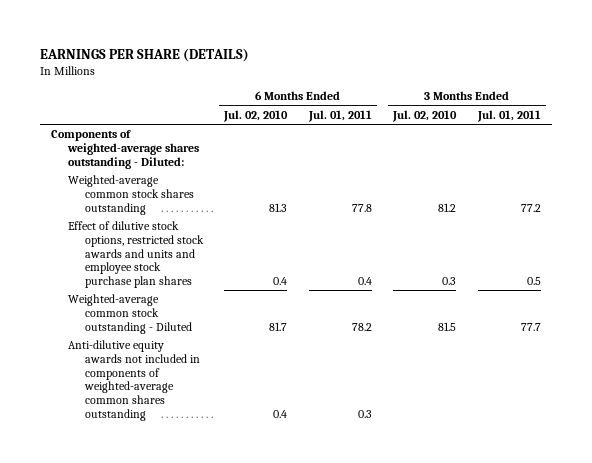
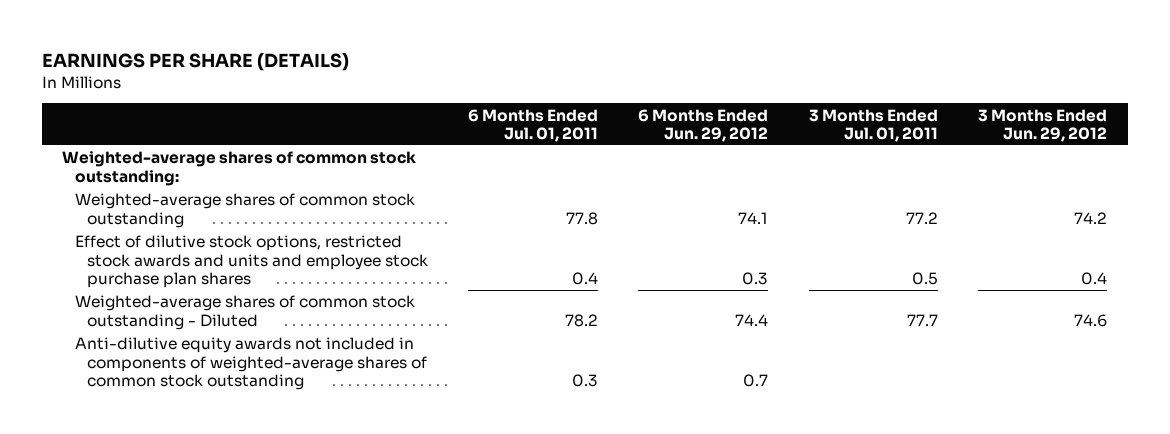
- | 6 Months Ended Jul. 02, 2010 | 6 Months Ended Jul. 01, 2011 | 3 Months Ended Jul. 02, 2010 | 3 Months Ended Jul. 01, 2011
+ | 6 Months Ended Jul. 01, 2011 | 6 Months Ended Jun. 29, 2012 | 3 Months Ended Jul. 01, 2011 | 3 Months Ended Jun. 29, 2012
- Components of weighted-average shares outstanding - Diluted:
- Weighted-average common stock shares outstanding | 81.3 | 77.8 | 81.2 | 77.2
+ Weighted-average shares of common stock outstanding:
+ Weighted-average shares of common stock outstanding | 77.8 | 74.1 | 77.2 | 74.2
- Weighted-average common stock outstanding - Diluted | 81.7 | 78.2 | 81.5 | 77.7
- Anti-dilutive equity awards not included in components of weighted-average common shares outstanding | 0.4 | 0.3 | |
+ Weighted-average shares of common stock outstanding - Diluted | 78.2 | 74.4 | 77.7 | 74.6
+ Anti-dilutive equity awards not included in components of weighted-average shares of common stock outstanding | 0.3 | 0.7 | |

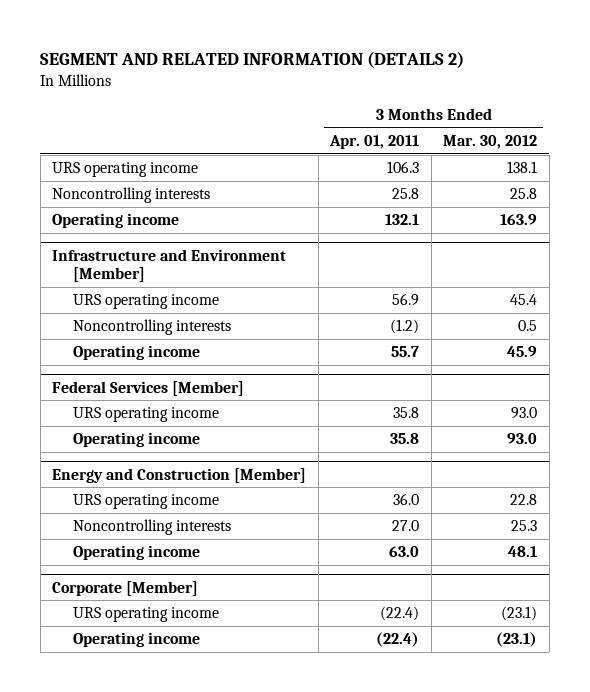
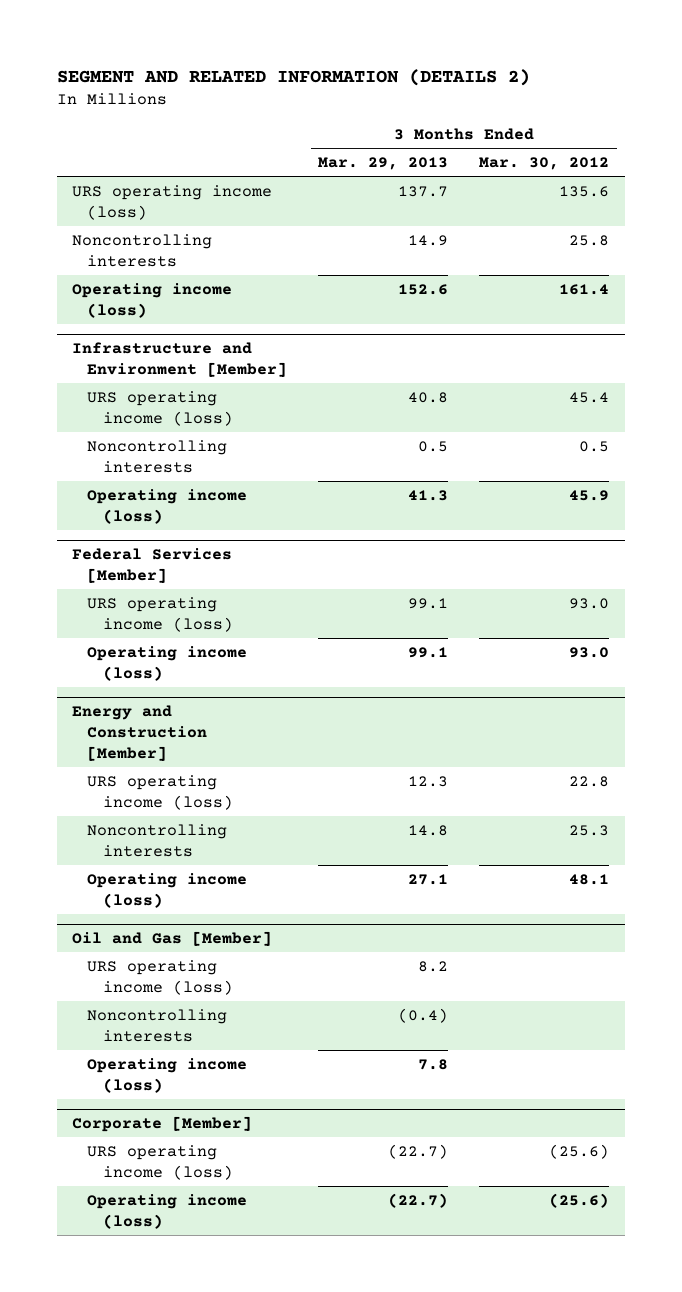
- | 3 Months Ended Apr. 01, 2011 | 3 Months Ended Mar. 30, 2012
+ | 3 Months Ended Mar. 29, 2013 | 3 Months Ended Mar. 30, 2012
- URS operating income | 106.3 | 138.1
+ URS operating income (loss) | 137.7 | 135.6
- Operating income | 132.1 | 163.9
+ Operating income (loss) | 152.6 | 161.4
@ Infrastructure and Environment [Member]
- URS operating income | 56.9 | 45.4
+ URS operating income (loss) | 40.8 | 45.4
- Operating income | 55.7 | 45.9
+ Operating income (loss) | 41.3 | 45.9
@ Federal Services [Member]
- URS operating income | 35.8 | 93.0
- Operating income | 35.8 | 93.0
+ URS operating income (loss) | 99.1 | 93.0
+ Operating income (loss) | 99.1 | 93.0
@ Energy and Construction [Member]
- URS operating income | 36.0 | 22.8
+ URS operating income (loss) | 12.3 | 22.8
- Operating income | 63.0 | 48.1
+ Operating income (loss) | 27.1 | 48.1
+ Oil and Gas [Member]
+ URS operating income (loss) | 8.2 |
+ Noncontrolling interests | (0.4) |
+ Operating income (loss) | 7.8 |
@ Corporate [Member]
- URS operating income | (22.4) | (23.1)
- Operating income | (22.4) | (23.1)
+ URS operating income (loss) | (22.7) | (25.6)
+ Operating income (loss) | (22.7) | (25.6)

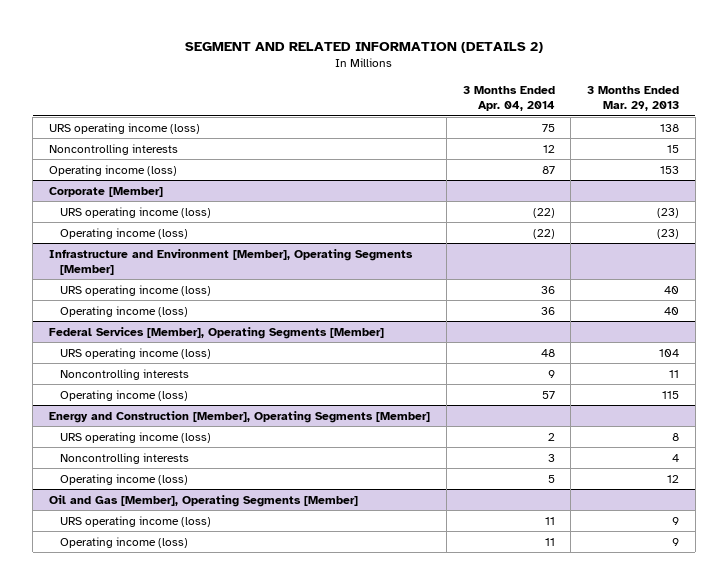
- | 3 Months Ended Mar. 29, 2013 | 3 Months Ended Mar. 30, 2012
+ | 3 Months Ended Apr. 04, 2014 | 3 Months Ended Mar. 29, 2013
- URS operating income (loss) | 137.7 | 135.6
- Noncontrolling interests | 14.9 | 25.8
- Operating income (loss) | 152.6 | 161.4
- Infrastructure and Environment [Member]
- URS operating income (loss) | 40.8 | 45.4
- Noncontrolling interests | 0.5 | 0.5
- Operating income (loss) | 41.3 | 45.9
- Federal Services [Member]
- URS operating income (loss) | 99.1 | 93.0
- Operating income (loss) | 99.1 | 93.0
- Energy and Construction [Member]
- URS operating income (loss) | 12.3 | 22.8
- Noncontrolling interests | 14.8 | 25.3
- Operating income (loss) | 27.1 | 48.1
- Oil and Gas [Member]
- URS operating income (loss) | 8.2 |
- Noncontrolling interests | (0.4) |
- Operating income (loss) | 7.8 |
+ URS operating income (loss) | 75 | 138
+ Noncontrolling interests | 12 | 15
+ Operating income (loss) | 87 | 153
@ Corporate [Member]
- URS operating income (loss) | (22.7) | (25.6)
- Operating income (loss) | (22.7) | (25.6)
+ URS operating income (loss) | (22) | (23)
+ Operating income (loss) | (22) | (23)
+ Infrastructure and Environment [Member], Operating Segments [Member]
+ URS operating income (loss) | 36 | 40
+ Operating income (loss) | 36 | 40
+ Federal Services [Member], Operating Segments [Member]
+ URS operating income (loss) | 48 | 104
+ Noncontrolling interests | 9 | 11
+ Operating income (loss) | 57 | 115
+ Energy and Construction [Member], Operating Segments [Member]
+ URS operating income (loss) | 2 | 8
+ Noncontrolling interests | 3 | 4
+ Operating income (loss) | 5 | 12
+ Oil and Gas [Member], Operating Segments [Member]
+ URS operating income (loss) | 11 | 9
+ Operating income (loss) | 11 | 9

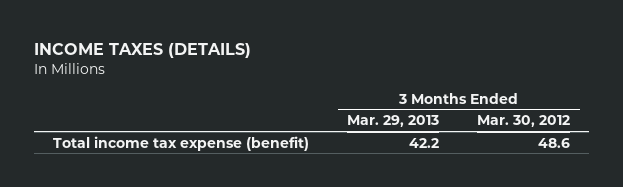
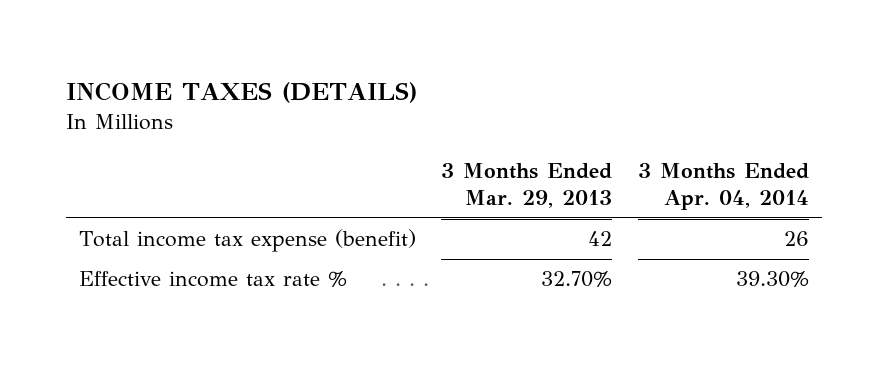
- | 3 Months Ended Mar. 29, 2013 | 3 Months Ended Mar. 30, 2012
+ | 3 Months Ended Mar. 29, 2013 | 3 Months Ended Apr. 04, 2014
- Total income tax expense (benefit) | 42.2 | 48.6
+ Total income tax expense (benefit) | 42 | 26
+ Effective income tax rate % | 32.70% | 39.30%

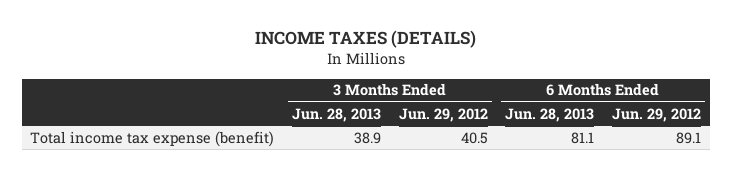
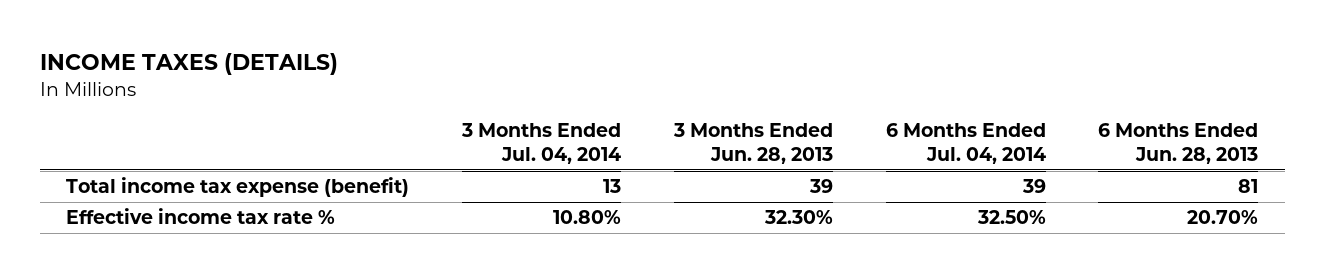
- | 3 Months Ended Jun. 28, 2013 | 3 Months Ended Jun. 29, 2012 | 6 Months Ended Jun. 28, 2013 | 6 Months Ended Jun. 29, 2012
+ | 3 Months Ended Jul. 04, 2014 | 3 Months Ended Jun. 28, 2013 | 6 Months Ended Jul. 04, 2014 | 6 Months Ended Jun. 28, 2013
- Total income tax expense (benefit) | 38.9 | 40.5 | 81.1 | 89.1
+ Total income tax expense (benefit) | 13 | 39 | 39 | 81
+ Effective income tax rate % | 10.80% | 32.30% | 32.50% | 20.70%

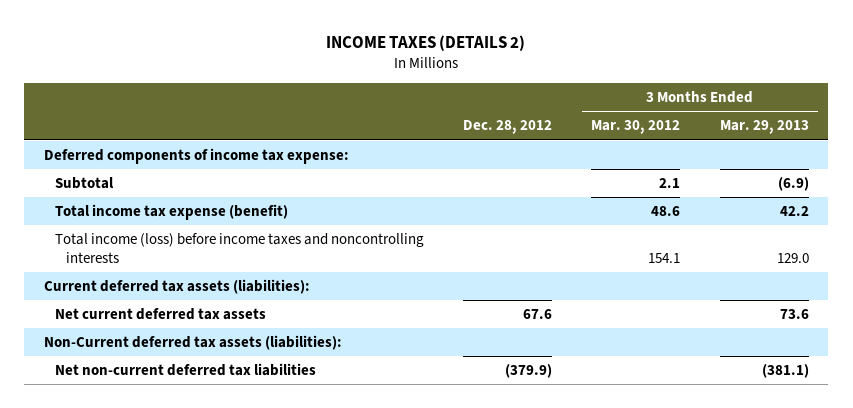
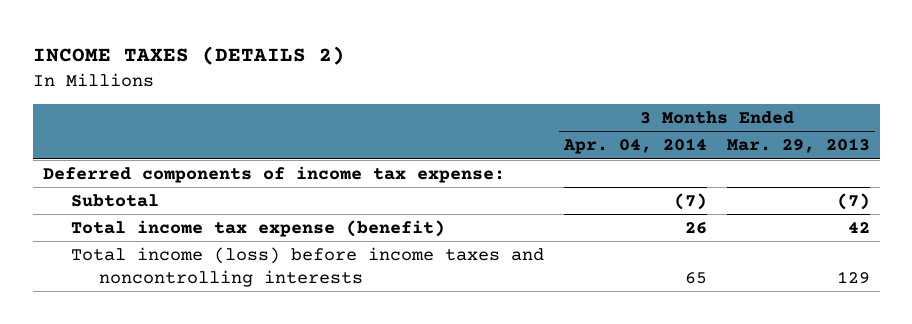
- | Dec. 28, 2012 | 3 Months Ended Mar. 30, 2012 | 3 Months Ended Mar. 29, 2013
+ | 3 Months Ended Apr. 04, 2014 | 3 Months Ended Mar. 29, 2013
- Subtotal | | 2.1 | (6.9)
- Total income tax expense (benefit) | | 48.6 | 42.2
- Total income (loss) before income taxes and noncontrolling interests | | 154.1 | 129.0
- Current deferred tax assets (liabilities):
- Net current deferred tax assets | 67.6 | | 73.6
- Non-Current deferred tax assets (liabilities):
- Net non-current deferred tax liabilities | (379.9) | | (381.1)
+ Subtotal | (7) | (7)
+ Total income tax expense (benefit) | 26 | 42
+ Total income (loss) before income taxes and noncontrolling interests | 65 | 129

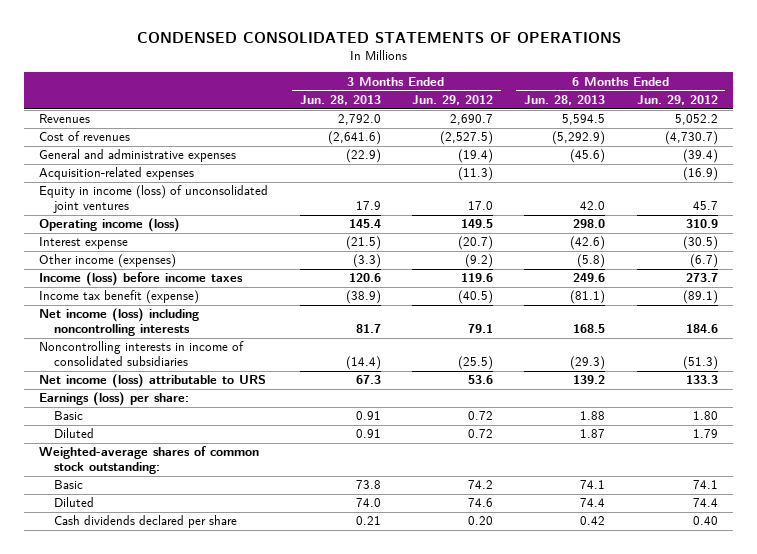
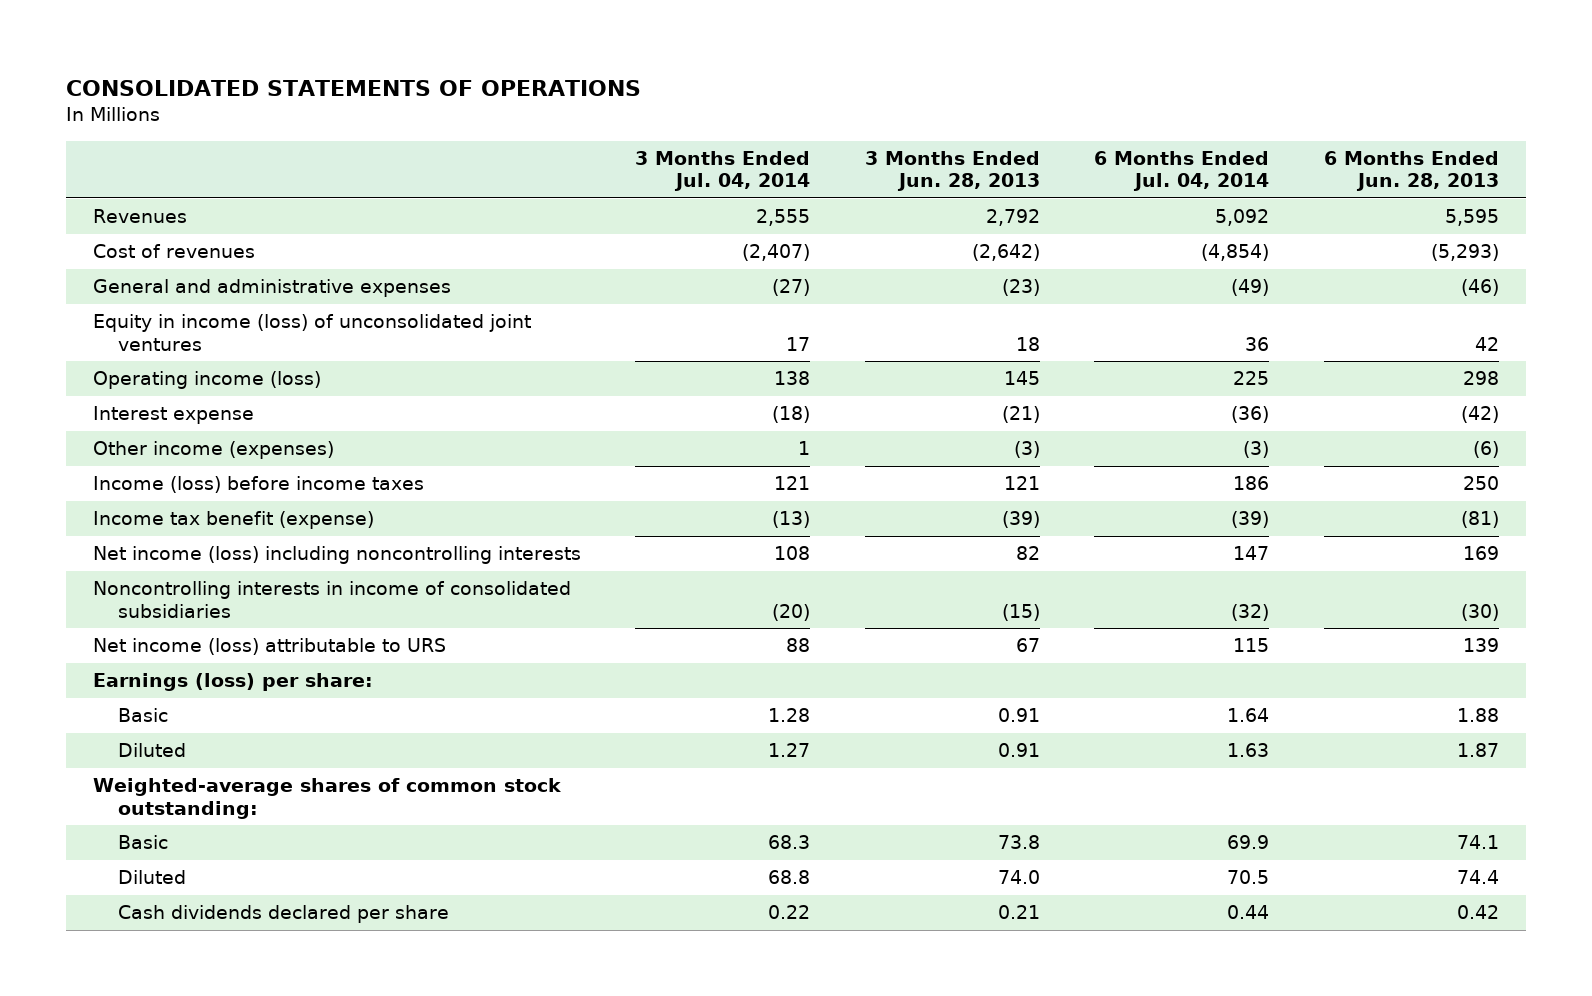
- CONDENSED CONSOLIDATED STATEMENTS OF OPERATIONS
+ CONSOLIDATED STATEMENTS OF OPERATIONS
- | 3 Months Ended Jun. 28, 2013 | 3 Months Ended Jun. 29, 2012 | 6 Months Ended Jun. 28, 2013 | 6 Months Ended Jun. 29, 2012
+ | 3 Months Ended Jul. 04, 2014 | 3 Months Ended Jun. 28, 2013 | 6 Months Ended Jul. 04, 2014 | 6 Months Ended Jun. 28, 2013
- Revenues | 2,792.0 | 2,690.7 | 5,594.5 | 5,052.2
- Cost of revenues | (2,641.6) | (2,527.5) | (5,292.9) | (4,730.7)
- General and administrative expenses | (22.9) | (19.4) | (45.6) | (39.4)
- Acquisition-related expenses | | (11.3) | | (16.9)
- Equity in income (loss) of unconsolidated joint ventures | 17.9 | 17.0 | 42.0 | 45.7
- Operating income (loss) | 145.4 | 149.5 | 298.0 | 310.9
- Interest expense | (21.5) | (20.7) | (42.6) | (30.5)
- Other income (expenses) | (3.3) | (9.2) | (5.8) | (6.7)
- Income (loss) before income taxes | 120.6 | 119.6 | 249.6 | 273.7
- Income tax benefit (expense) | (38.9) | (40.5) | (81.1) | (89.1)
- Net income (loss) including noncontrolling interests | 81.7 | 79.1 | 168.5 | 184.6
- Noncontrolling interests in income of consolidated subsidiaries | (14.4) | (25.5) | (29.3) | (51.3)
- Net income (loss) attributable to URS | 67.3 | 53.6 | 139.2 | 133.3
+ Revenues | 2,555 | 2,792 | 5,092 | 5,595
+ Cost of revenues | (2,407) | (2,642) | (4,854) | (5,293)
+ General and administrative expenses | (27) | (23) | (49) | (46)
+ Equity in income (loss) of unconsolidated joint ventures | 17 | 18 | 36 | 42
+ Operating income (loss) | 138 | 145 | 225 | 298
+ Interest expense | (18) | (21) | (36) | (42)
+ Other income (expenses) | 1 | (3) | (3) | (6)
+ Income (loss) before income taxes | 121 | 121 | 186 | 250
+ Income tax benefit (expense) | (13) | (39) | (39) | (81)
+ Net income (loss) including noncontrolling interests | 108 | 82 | 147 | 169
+ Noncontrolling interests in income of consolidated subsidiaries | (20) | (15) | (32) | (30)
+ Net income (loss) attributable to URS | 88 | 67 | 115 | 139

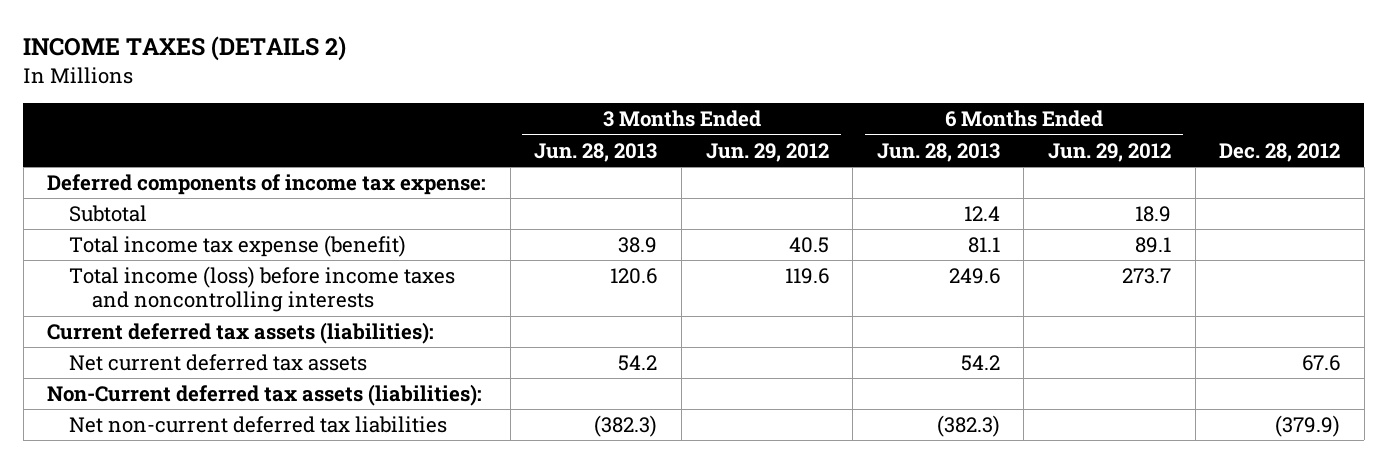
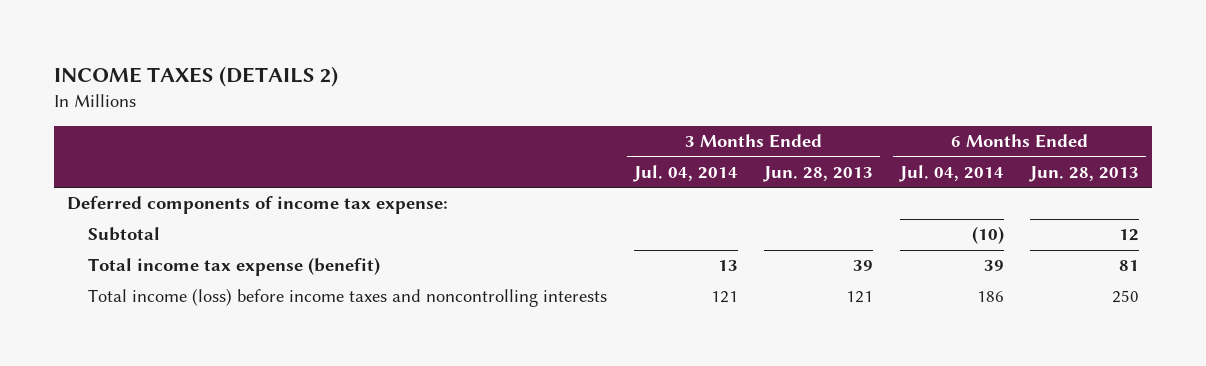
- | 3 Months Ended Jun. 28, 2013 | 3 Months Ended Jun. 29, 2012 | 6 Months Ended Jun. 28, 2013 | 6 Months Ended Jun. 29, 2012 | Dec. 28, 2012
+ | 3 Months Ended Jul. 04, 2014 | 3 Months Ended Jun. 28, 2013 | 6 Months Ended Jul. 04, 2014 | 6 Months Ended Jun. 28, 2013
- Subtotal | | | 12.4 | 18.9 |
- Total income tax expense (benefit) | 38.9 | 40.5 | 81.1 | 89.1 |
- Total income (loss) before income taxes and noncontrolling interests | 120.6 | 119.6 | 249.6 | 273.7 |
- Current deferred tax assets (liabilities):
- Net current deferred tax assets | 54.2 | | 54.2 | | 67.6
- Non-Current deferred tax assets (liabilities):
- Net non-current deferred tax liabilities | (382.3) | | (382.3) | | (379.9)
+ Subtotal | | | (10) | 12
+ Total income tax expense (benefit) | 13 | 39 | 39 | 81
+ Total income (loss) before income taxes and noncontrolling interests | 121 | 121 | 186 | 250

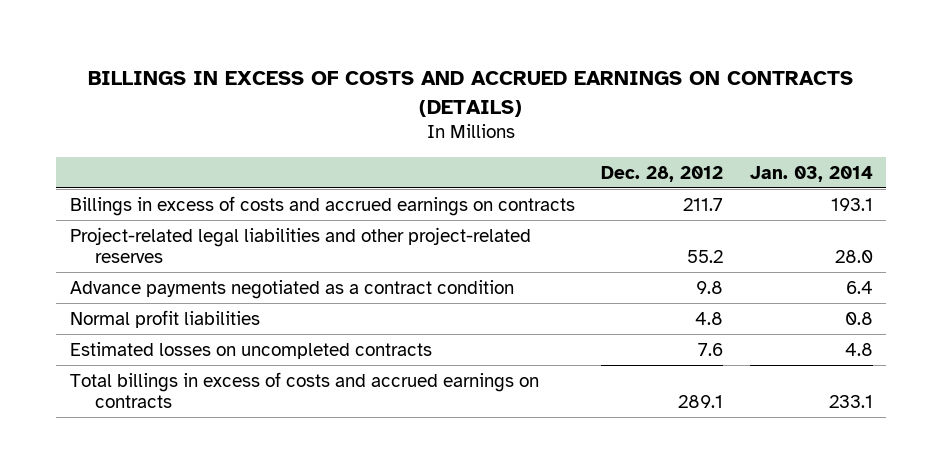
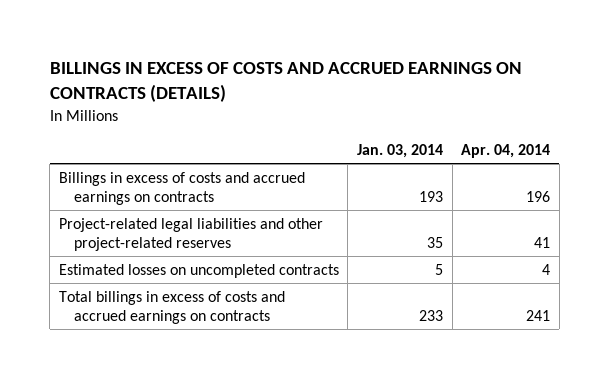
- | Dec. 28, 2012 | Jan. 03, 2014
+ | Jan. 03, 2014 | Apr. 04, 2014
- Billings in excess of costs and accrued earnings on contracts | 211.7 | 193.1
- Project-related legal liabilities and other project-related reserves | 55.2 | 28.0
- Advance payments negotiated as a contract condition | 9.8 | 6.4
- Normal profit liabilities | 4.8 | 0.8
- Estimated losses on uncompleted contracts | 7.6 | 4.8
- Total billings in excess of costs and accrued earnings on contracts | 289.1 | 233.1
+ Billings in excess of costs and accrued earnings on contracts | 193 | 196
+ Project-related legal liabilities and other project-related reserves | 35 | 41
+ Estimated losses on uncompleted contracts | 5 | 4
+ Total billings in excess of costs and accrued earnings on contracts | 233 | 241

